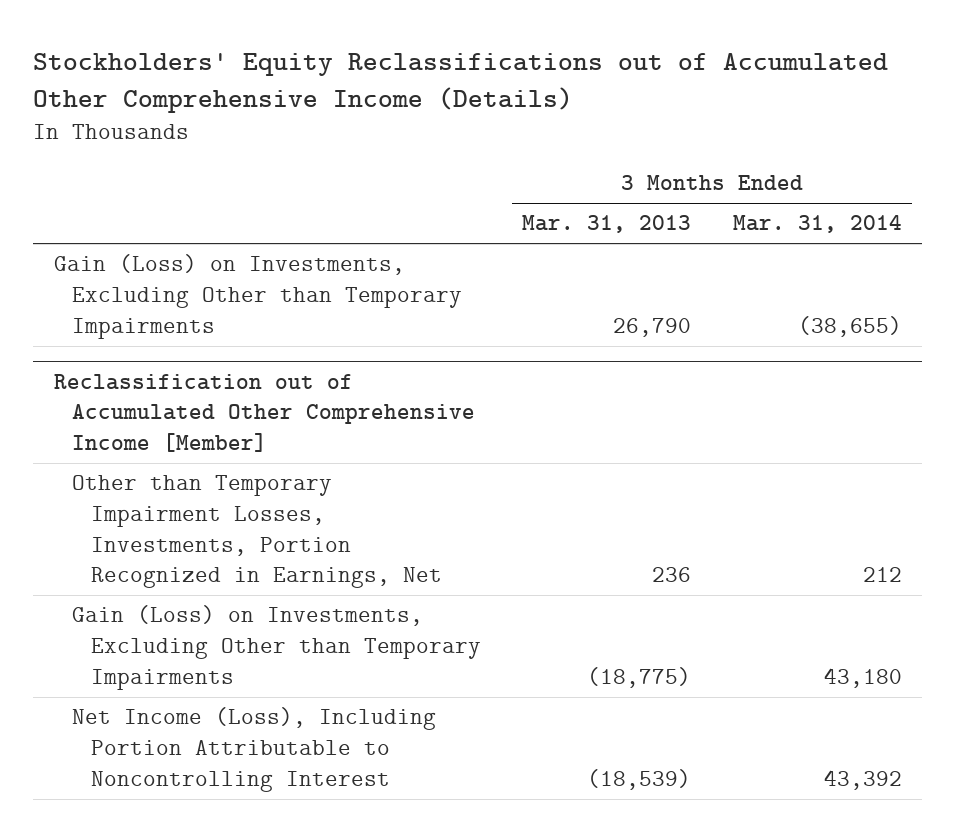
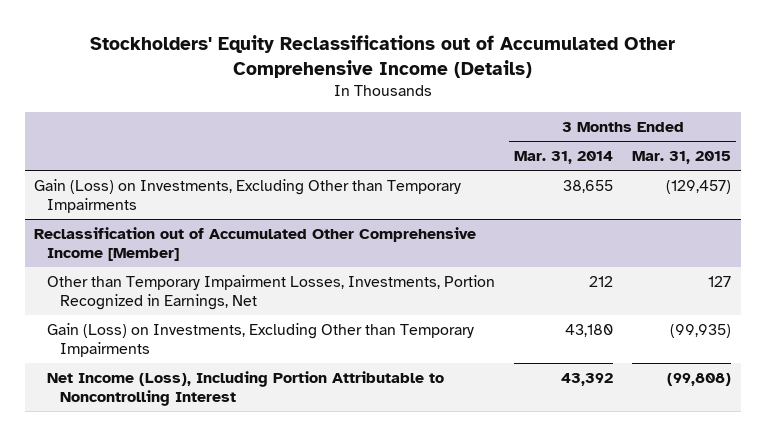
- | 3 Months Ended Mar. 31, 2013 | 3 Months Ended Mar. 31, 2014
+ | 3 Months Ended Mar. 31, 2014 | 3 Months Ended Mar. 31, 2015
- Gain (Loss) on Investments, Excluding Other than Temporary Impairments | 26,790 | (38,655)
+ Gain (Loss) on Investments, Excluding Other than Temporary Impairments | 38,655 | (129,457)

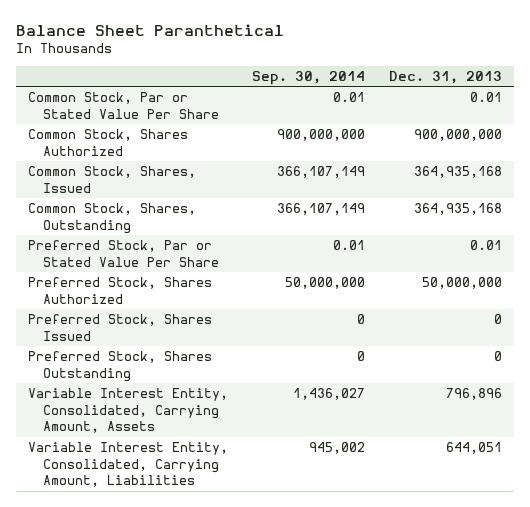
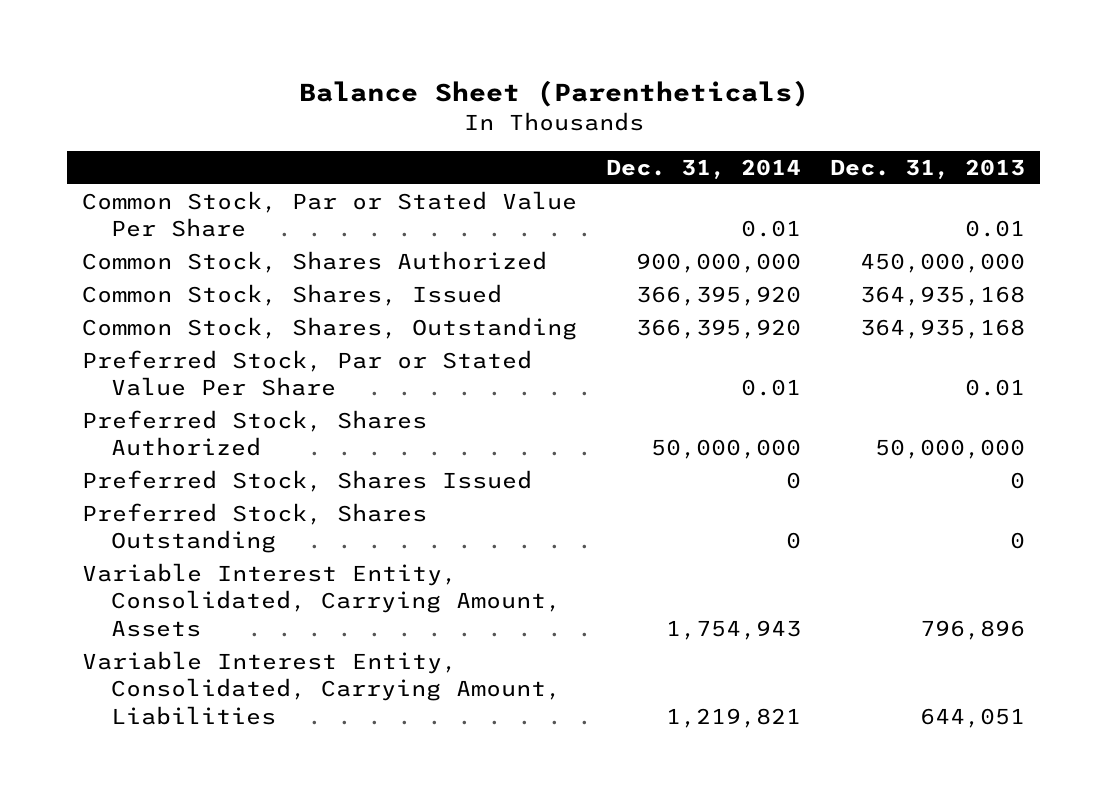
- Balance Sheet Paranthetical
+ Balance Sheet (Parentheticals)
- | Sep. 30, 2014 | Dec. 31, 2013
+ | Dec. 31, 2014 | Dec. 31, 2013
- Common Stock, Shares Authorized | 900,000,000 | 900,000,000
+ Common Stock, Shares Authorized | 900,000,000 | 450,000,000

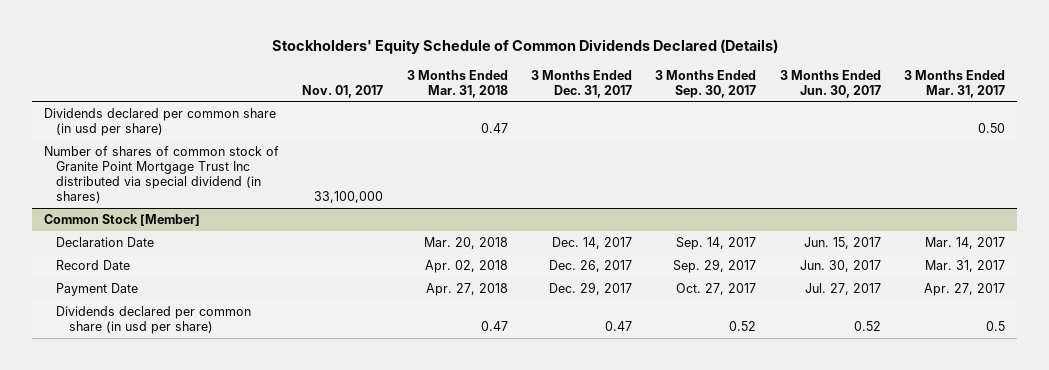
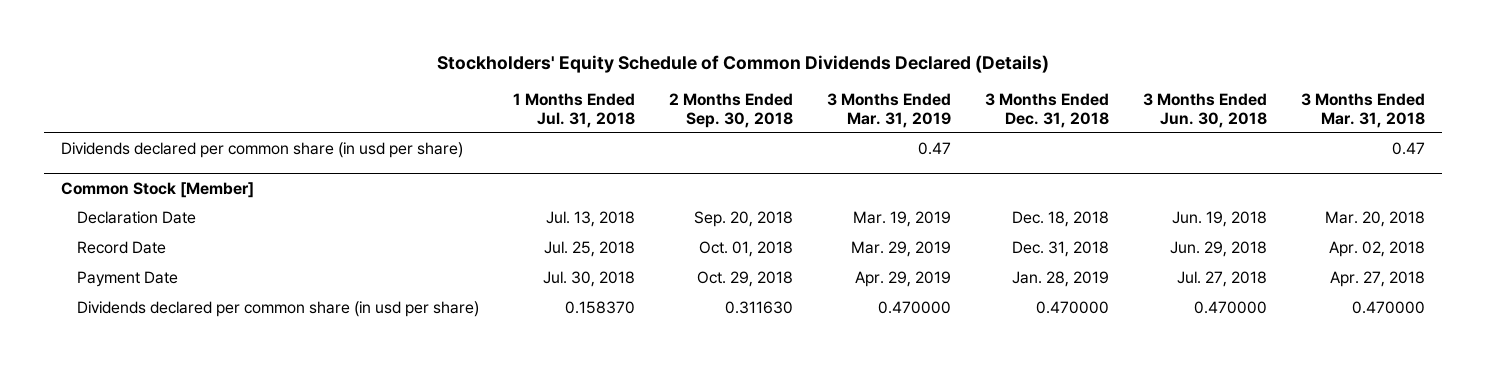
- | Nov. 01, 2017 | 3 Months Ended Mar. 31, 2018 | 3 Months Ended Dec. 31, 2017 | 3 Months Ended Sep. 30, 2017 | 3 Months Ended Jun. 30, 2017 | 3 Months Ended Mar. 31, 2017
+ | 1 Months Ended Jul. 31, 2018 | 2 Months Ended Sep. 30, 2018 | 3 Months Ended Mar. 31, 2019 | 3 Months Ended Dec. 31, 2018 | 3 Months Ended Jun. 30, 2018 | 3 Months Ended Mar. 31, 2018
- Number of shares of common stock of Granite Point Mortgage Trust Inc distributed via special dividend (in shares) | 33,100,000 | | | | |
@ Common Stock [Member]
- Dividends declared per common share (in usd per share) | | 0.47 | 0.47 | 0.52 | 0.52 | 0.5
+ Dividends declared per common share (in usd per share) | 0.158370 | 0.311630 | 0.470000 | 0.470000 | 0.470000 | 0.470000

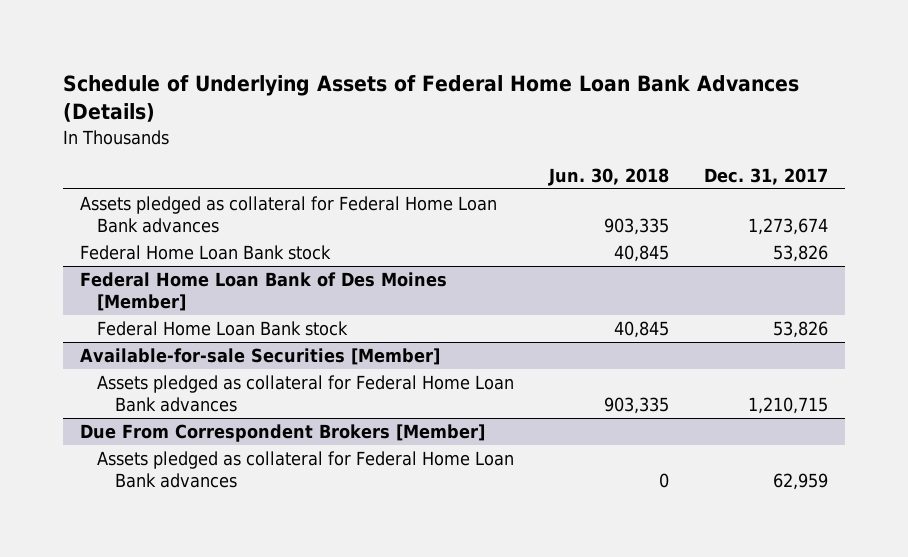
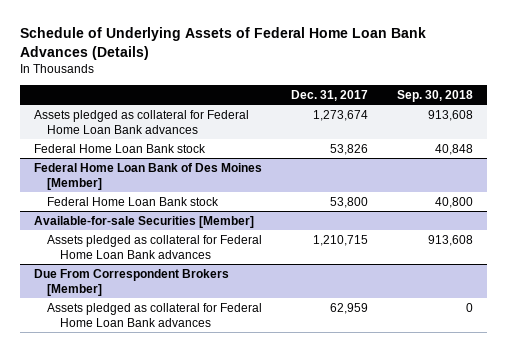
- | Jun. 30, 2018 | Dec. 31, 2017
+ | Dec. 31, 2017 | Sep. 30, 2018
@ Federal Home Loan Bank of Des Moines [Member]
- Federal Home Loan Bank stock | 40,845 | 53,826
+ Federal Home Loan Bank stock | 53,800 | 40,800

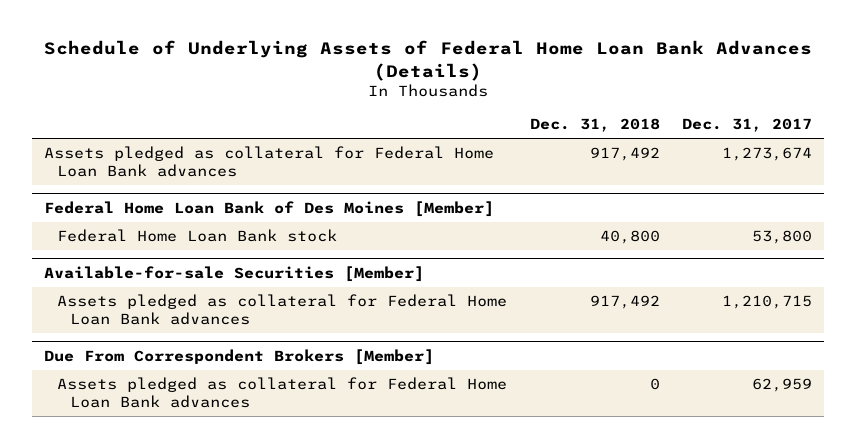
- | Dec. 31, 2017 | Sep. 30, 2018
+ | Dec. 31, 2018 | Dec. 31, 2017
- Federal Home Loan Bank stock | 53,826 | 40,848

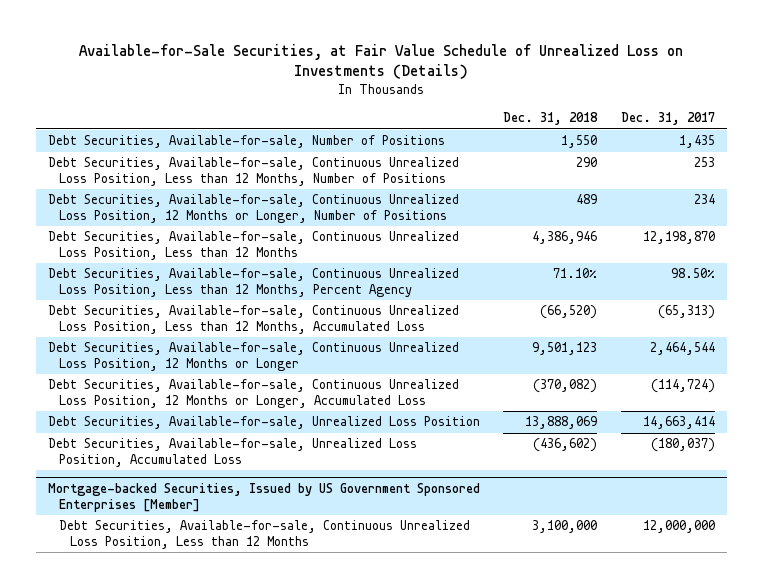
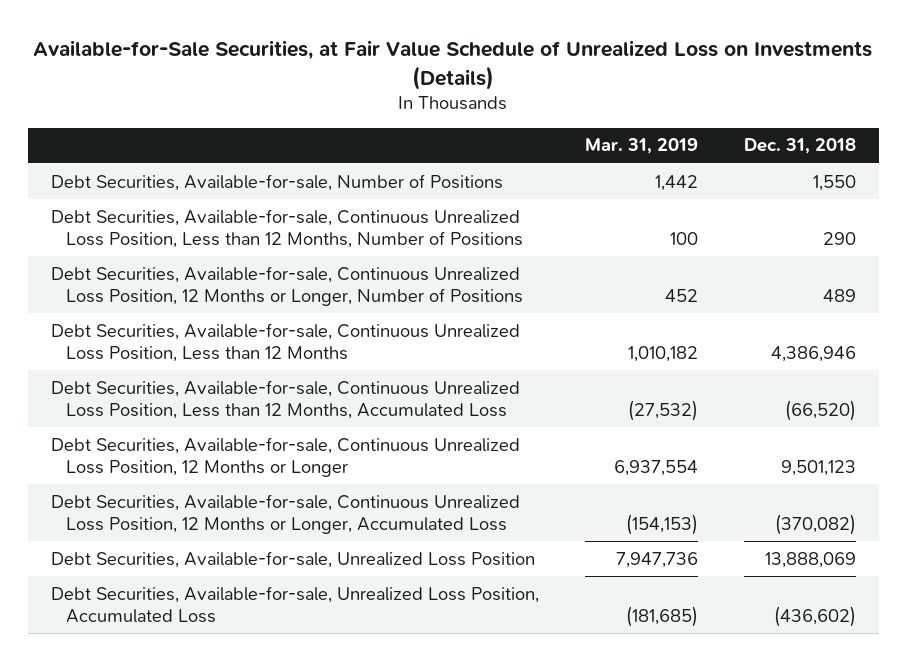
- | Dec. 31, 2018 | Dec. 31, 2017
+ | Mar. 31, 2019 | Dec. 31, 2018
- Debt Securities, Available-for-sale, Continuous Unrealized Loss Position, Less than 12 Months, Percent Agency | 71.10% | 98.50%
- Mortgage-backed Securities, Issued by US Government Sponsored Enterprises [Member]
- Debt Securities, Available-for-sale, Continuous Unrealized Loss Position, Less than 12 Months | 3,100,000 | 12,000,000

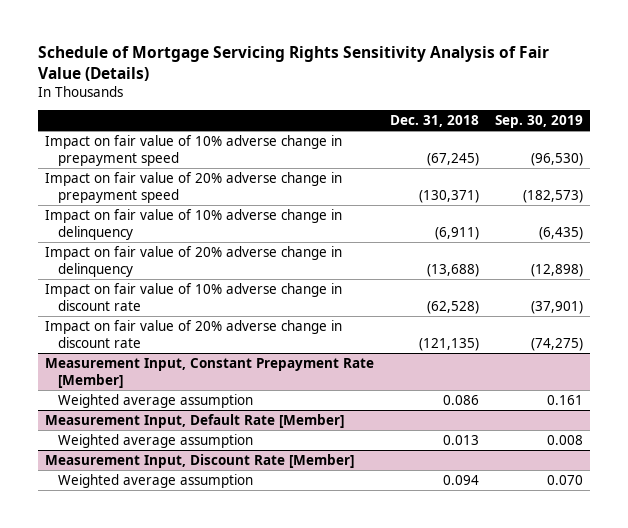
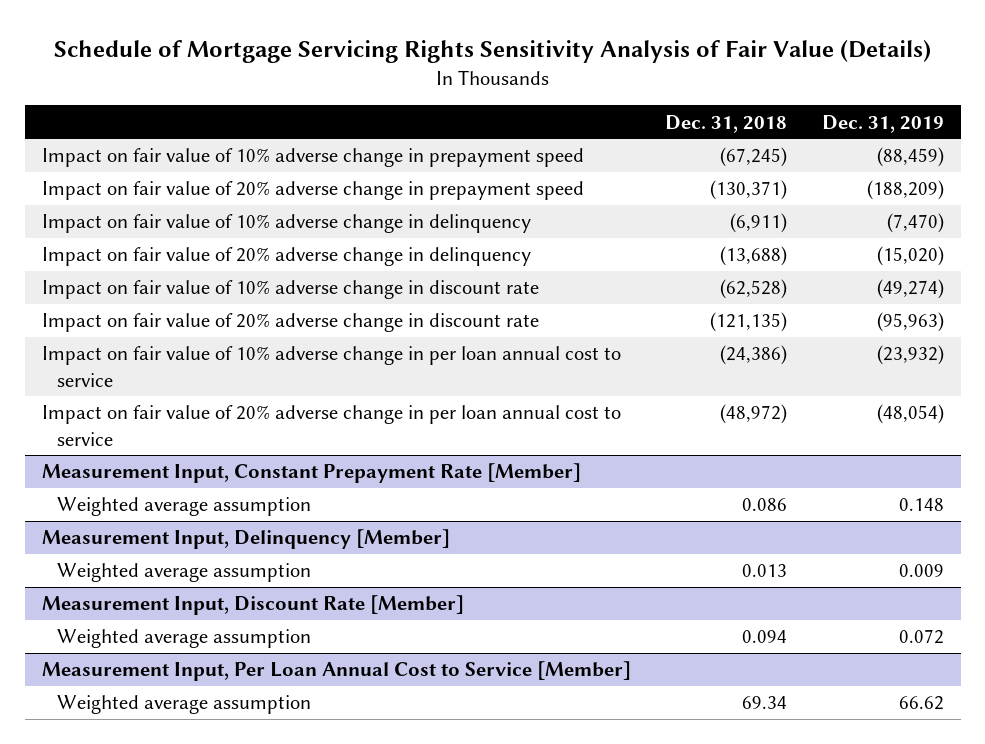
- | Dec. 31, 2018 | Sep. 30, 2019
+ | Dec. 31, 2018 | Dec. 31, 2019
+ Impact on fair value of 10% adverse change in per loan annual cost to service | (24,386) | (23,932)
+ Impact on fair value of 20% adverse change in per loan annual cost to service | (48,972) | (48,054)
- Measurement Input, Default Rate [Member]
+ Measurement Input, Delinquency [Member]
+ Measurement Input, Per Loan Annual Cost to Service [Member]
+ Weighted average assumption | 69.34 | 66.62

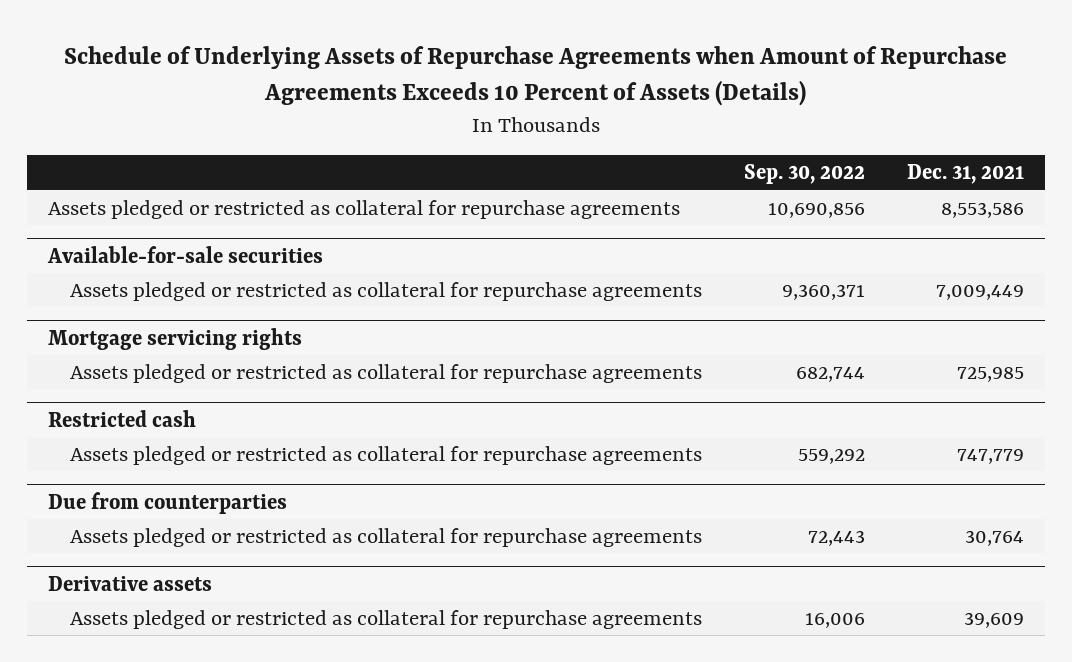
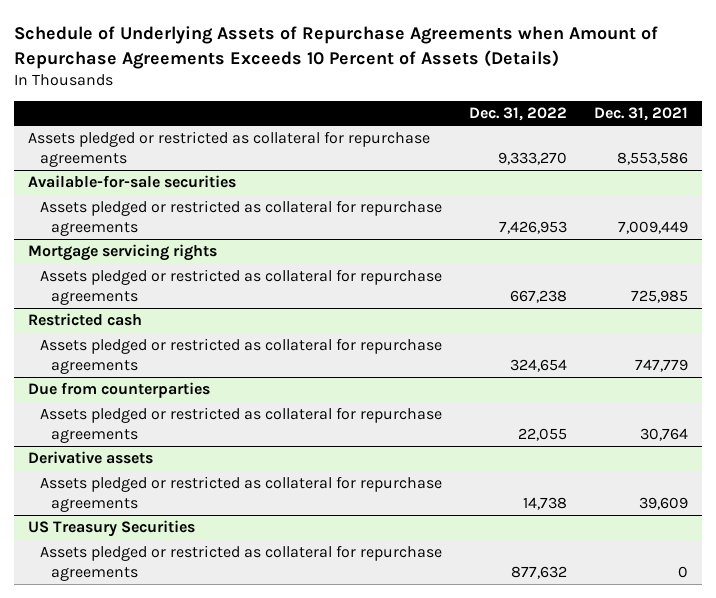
- | Sep. 30, 2022 | Dec. 31, 2021
+ | Dec. 31, 2022 | Dec. 31, 2021
+ US Treasury Securities
+ Assets pledged or restricted as collateral for repurchase agreements | 877,632 | 0

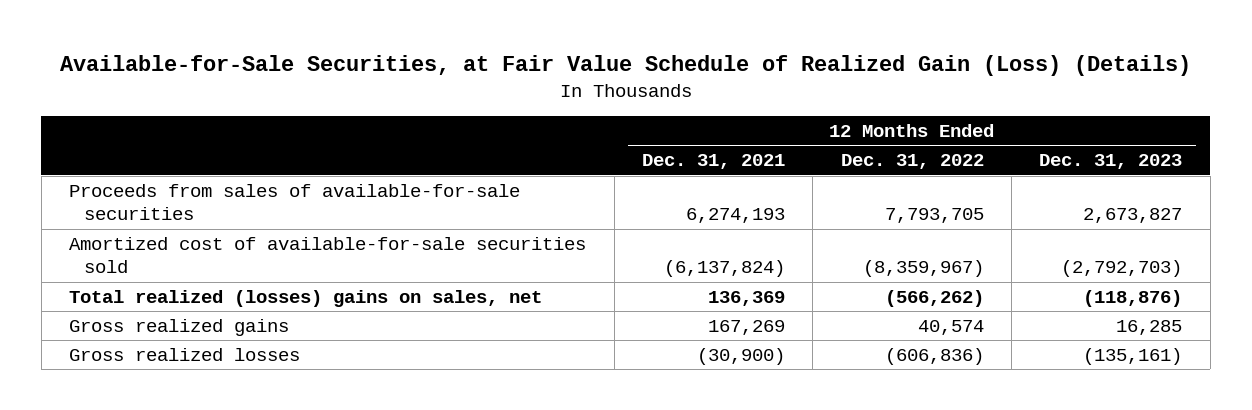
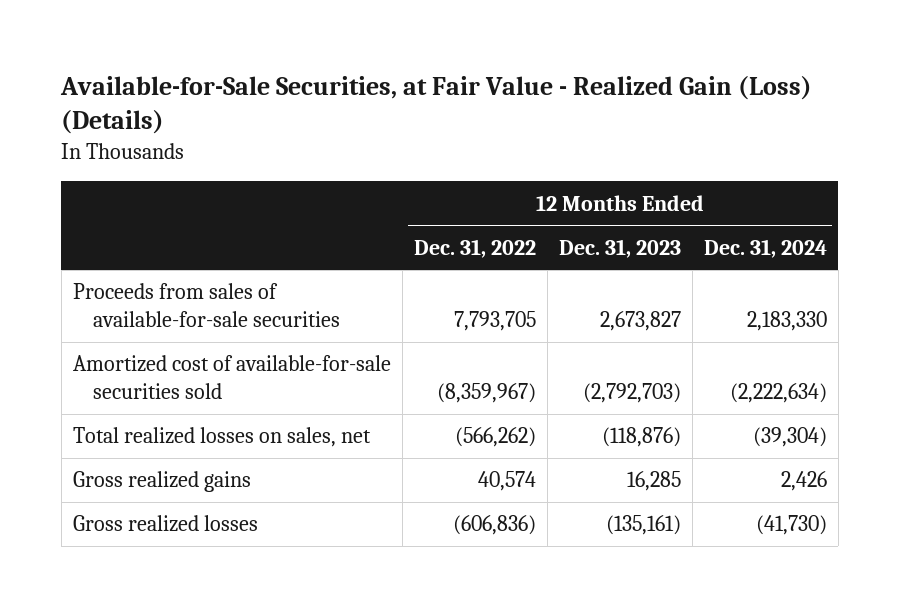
- Available-for-Sale Securities, at Fair Value Schedule of Realized Gain (Loss) (Details)
+ Available-for-Sale Securities, at Fair Value - Realized Gain (Loss) (Details)
- | 12 Months Ended Dec. 31, 2021 | 12 Months Ended Dec. 31, 2022 | 12 Months Ended Dec. 31, 2023
+ | 12 Months Ended Dec. 31, 2022 | 12 Months Ended Dec. 31, 2023 | 12 Months Ended Dec. 31, 2024
- Total realized (losses) gains on sales, net | 136,369 | (566,262) | (118,876)
+ Total realized losses on sales, net | (566,262) | (118,876) | (39,304)

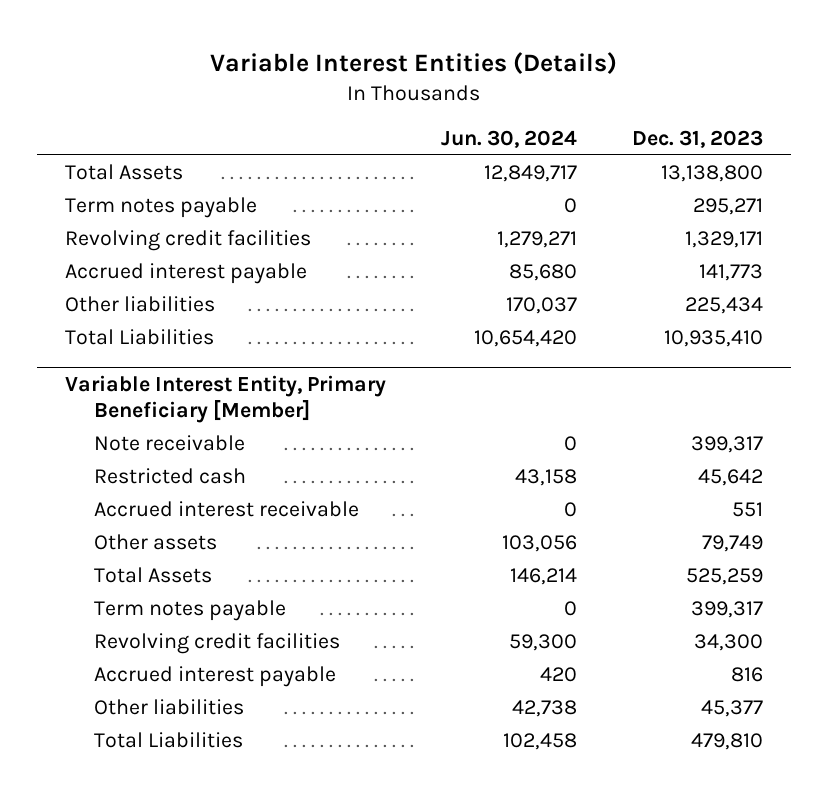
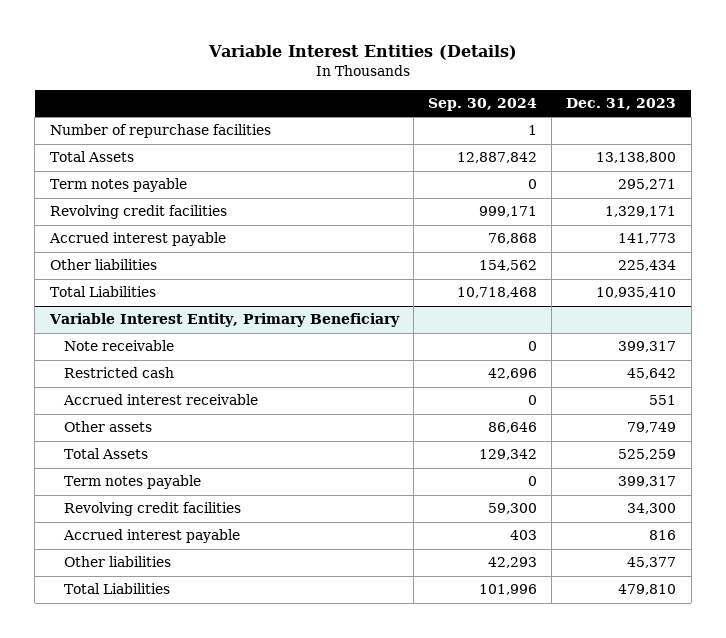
- | Jun. 30, 2024 | Dec. 31, 2023
+ | Sep. 30, 2024 | Dec. 31, 2023
+ Number of repurchase facilities | 1 |
- Variable Interest Entity, Primary Beneficiary [Member]
+ Variable Interest Entity, Primary Beneficiary

